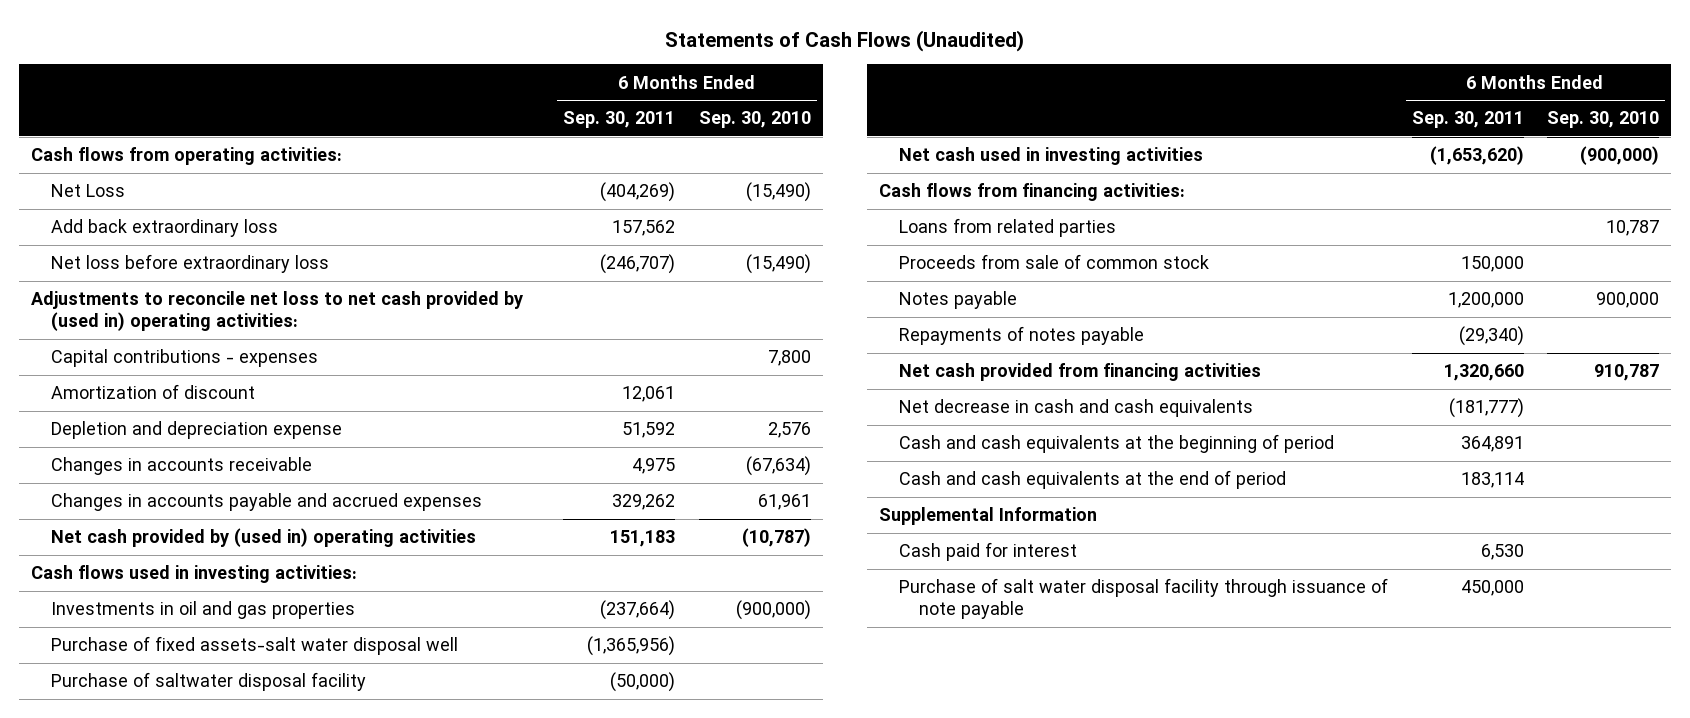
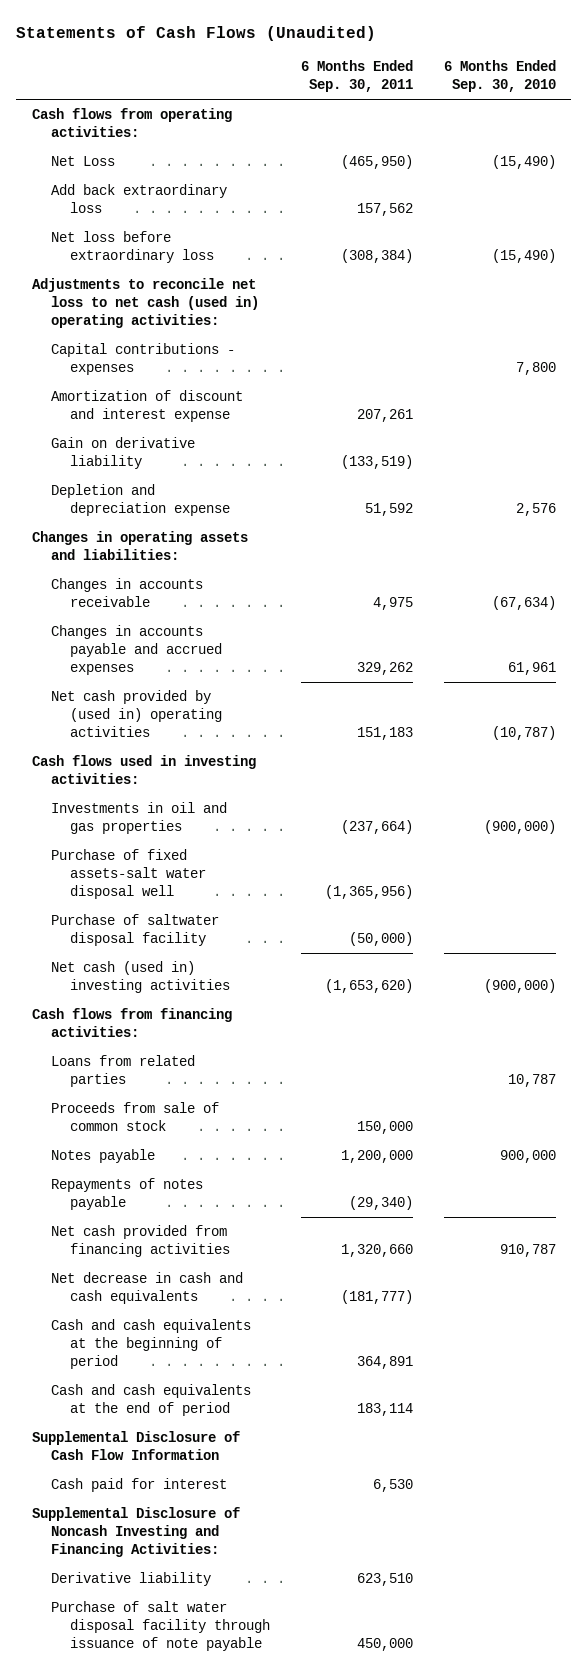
- Net Loss | (404,269) | (15,490)
+ Net Loss | (465,950) | (15,490)
- Net loss before extraordinary loss | (246,707) | (15,490)
- Adjustments to reconcile net loss to net cash provided by (used in) operating activities:
+ Net loss before extraordinary loss | (308,384) | (15,490)
+ Adjustments to reconcile net loss to net cash (used in) operating activities:
- Amortization of discount | 12,061 |
+ Amortization of discount and interest expense | 207,261 |
+ Gain on derivative liability | (133,519) |
+ Changes in operating assets and liabilities:
- Net cash used in investing activities | (1,653,620) | (900,000)
+ Net cash (used in) investing activities | (1,653,620) | (900,000)
- Supplemental Information
+ Supplemental Disclosure of Cash Flow Information
+ Supplemental Disclosure of Noncash Investing and Financing Activities:
+ Derivative liability | 623,510 |

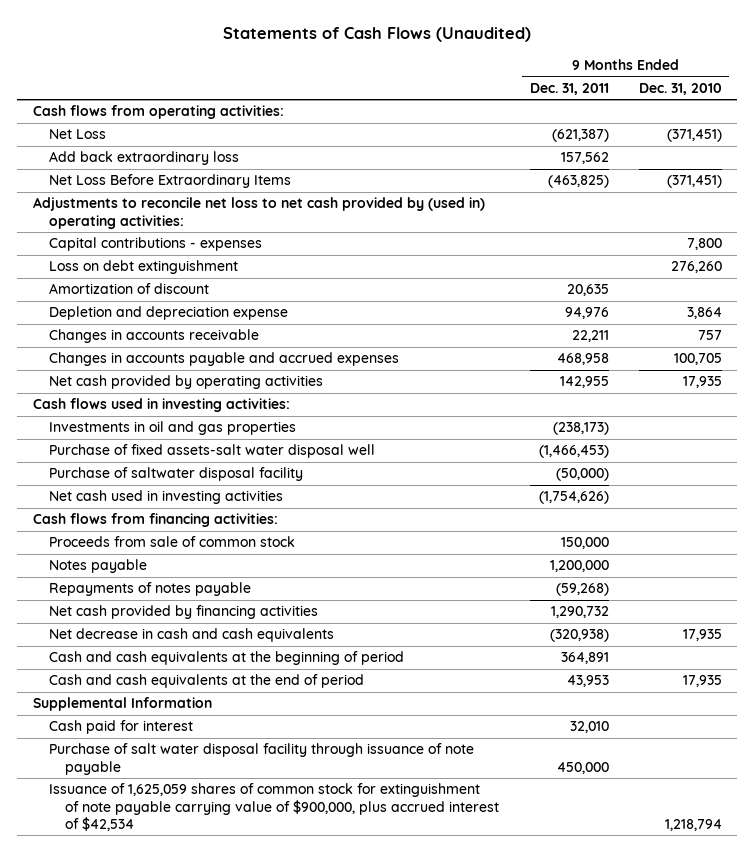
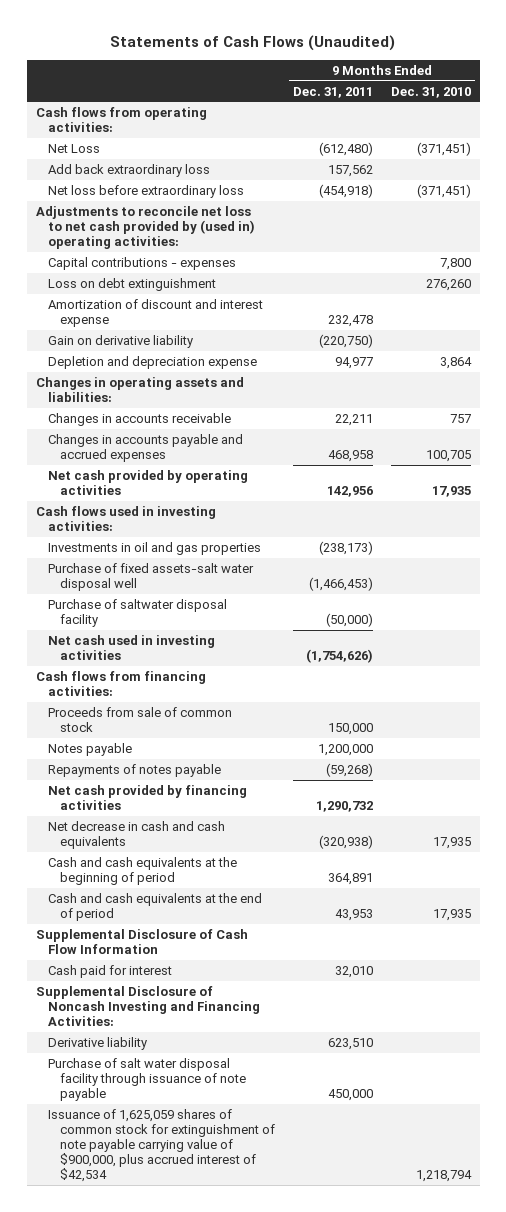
- Net Loss | (621,387) | (371,451)
+ Net Loss | (612,480) | (371,451)
- Net Loss Before Extraordinary Items | (463,825) | (371,451)
+ Net loss before extraordinary loss | (454,918) | (371,451)
- Amortization of discount | 20,635 |
- Depletion and depreciation expense | 94,976 | 3,864
+ Amortization of discount and interest expense | 232,478 |
+ Gain on derivative liability | (220,750) |
+ Depletion and depreciation expense | 94,977 | 3,864
+ Changes in operating assets and liabilities:
- Net cash provided by operating activities | 142,955 | 17,935
+ Net cash provided by operating activities | 142,956 | 17,935
- Supplemental Information
+ Supplemental Disclosure of Cash Flow Information
+ Supplemental Disclosure of Noncash Investing and Financing Activities:
+ Derivative liability | 623,510 |

